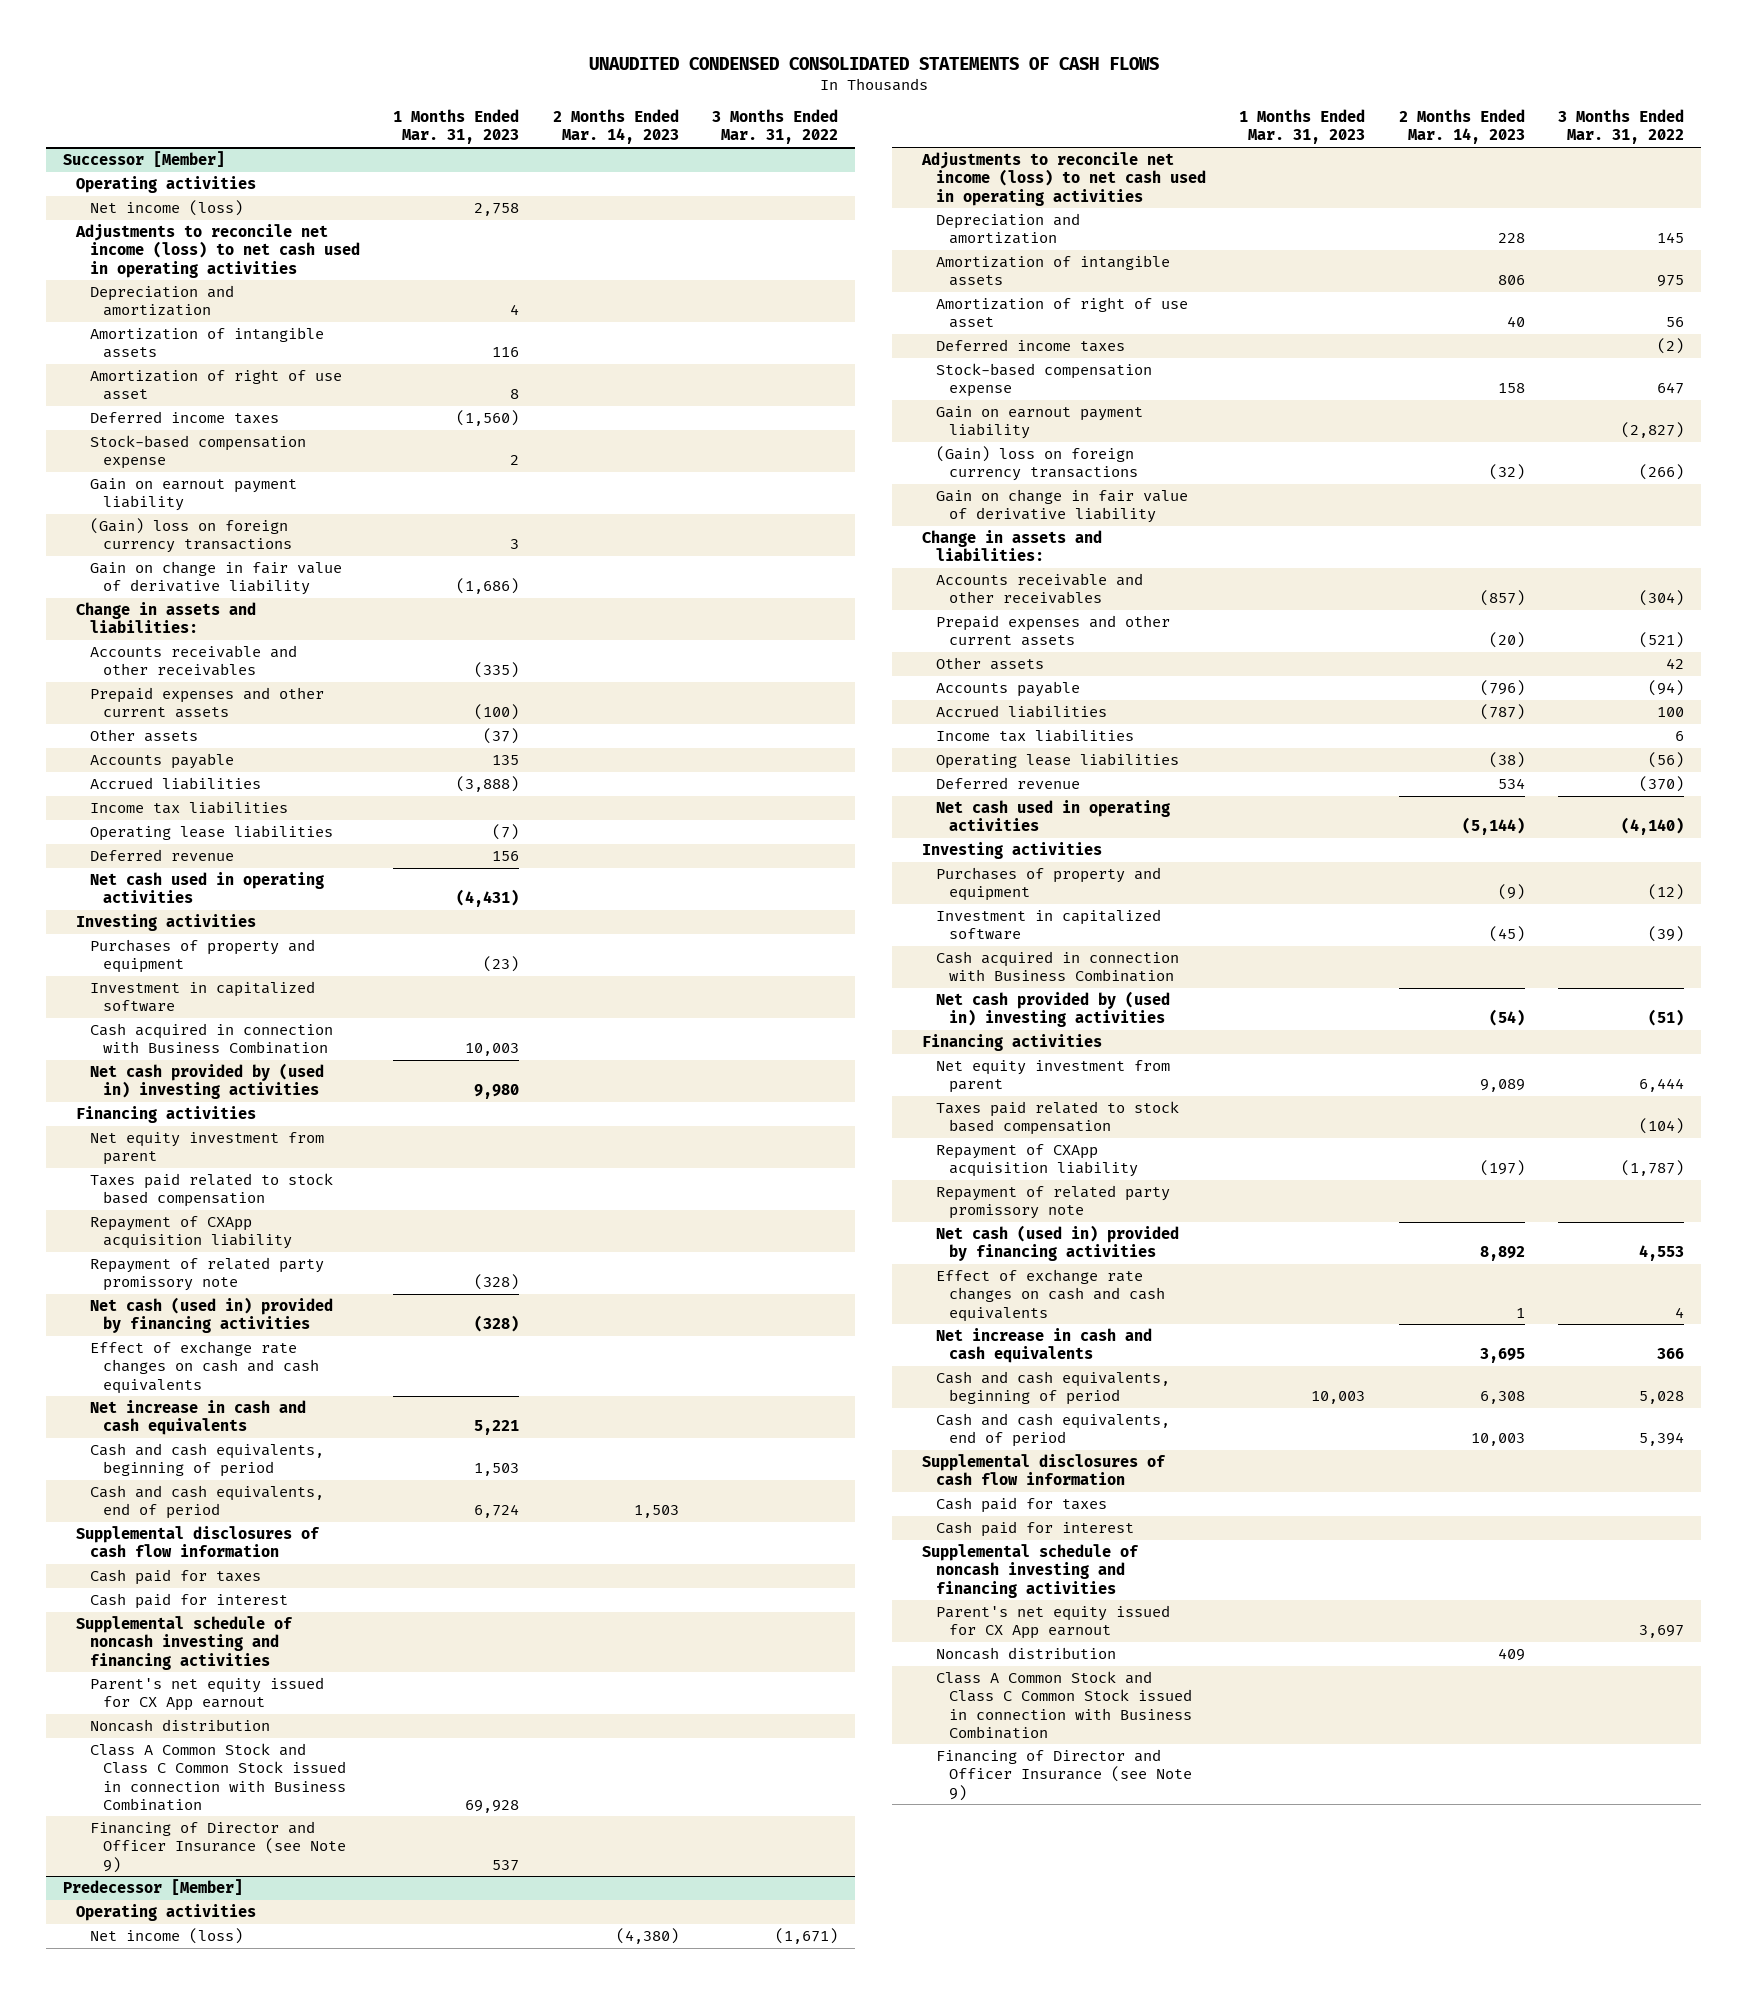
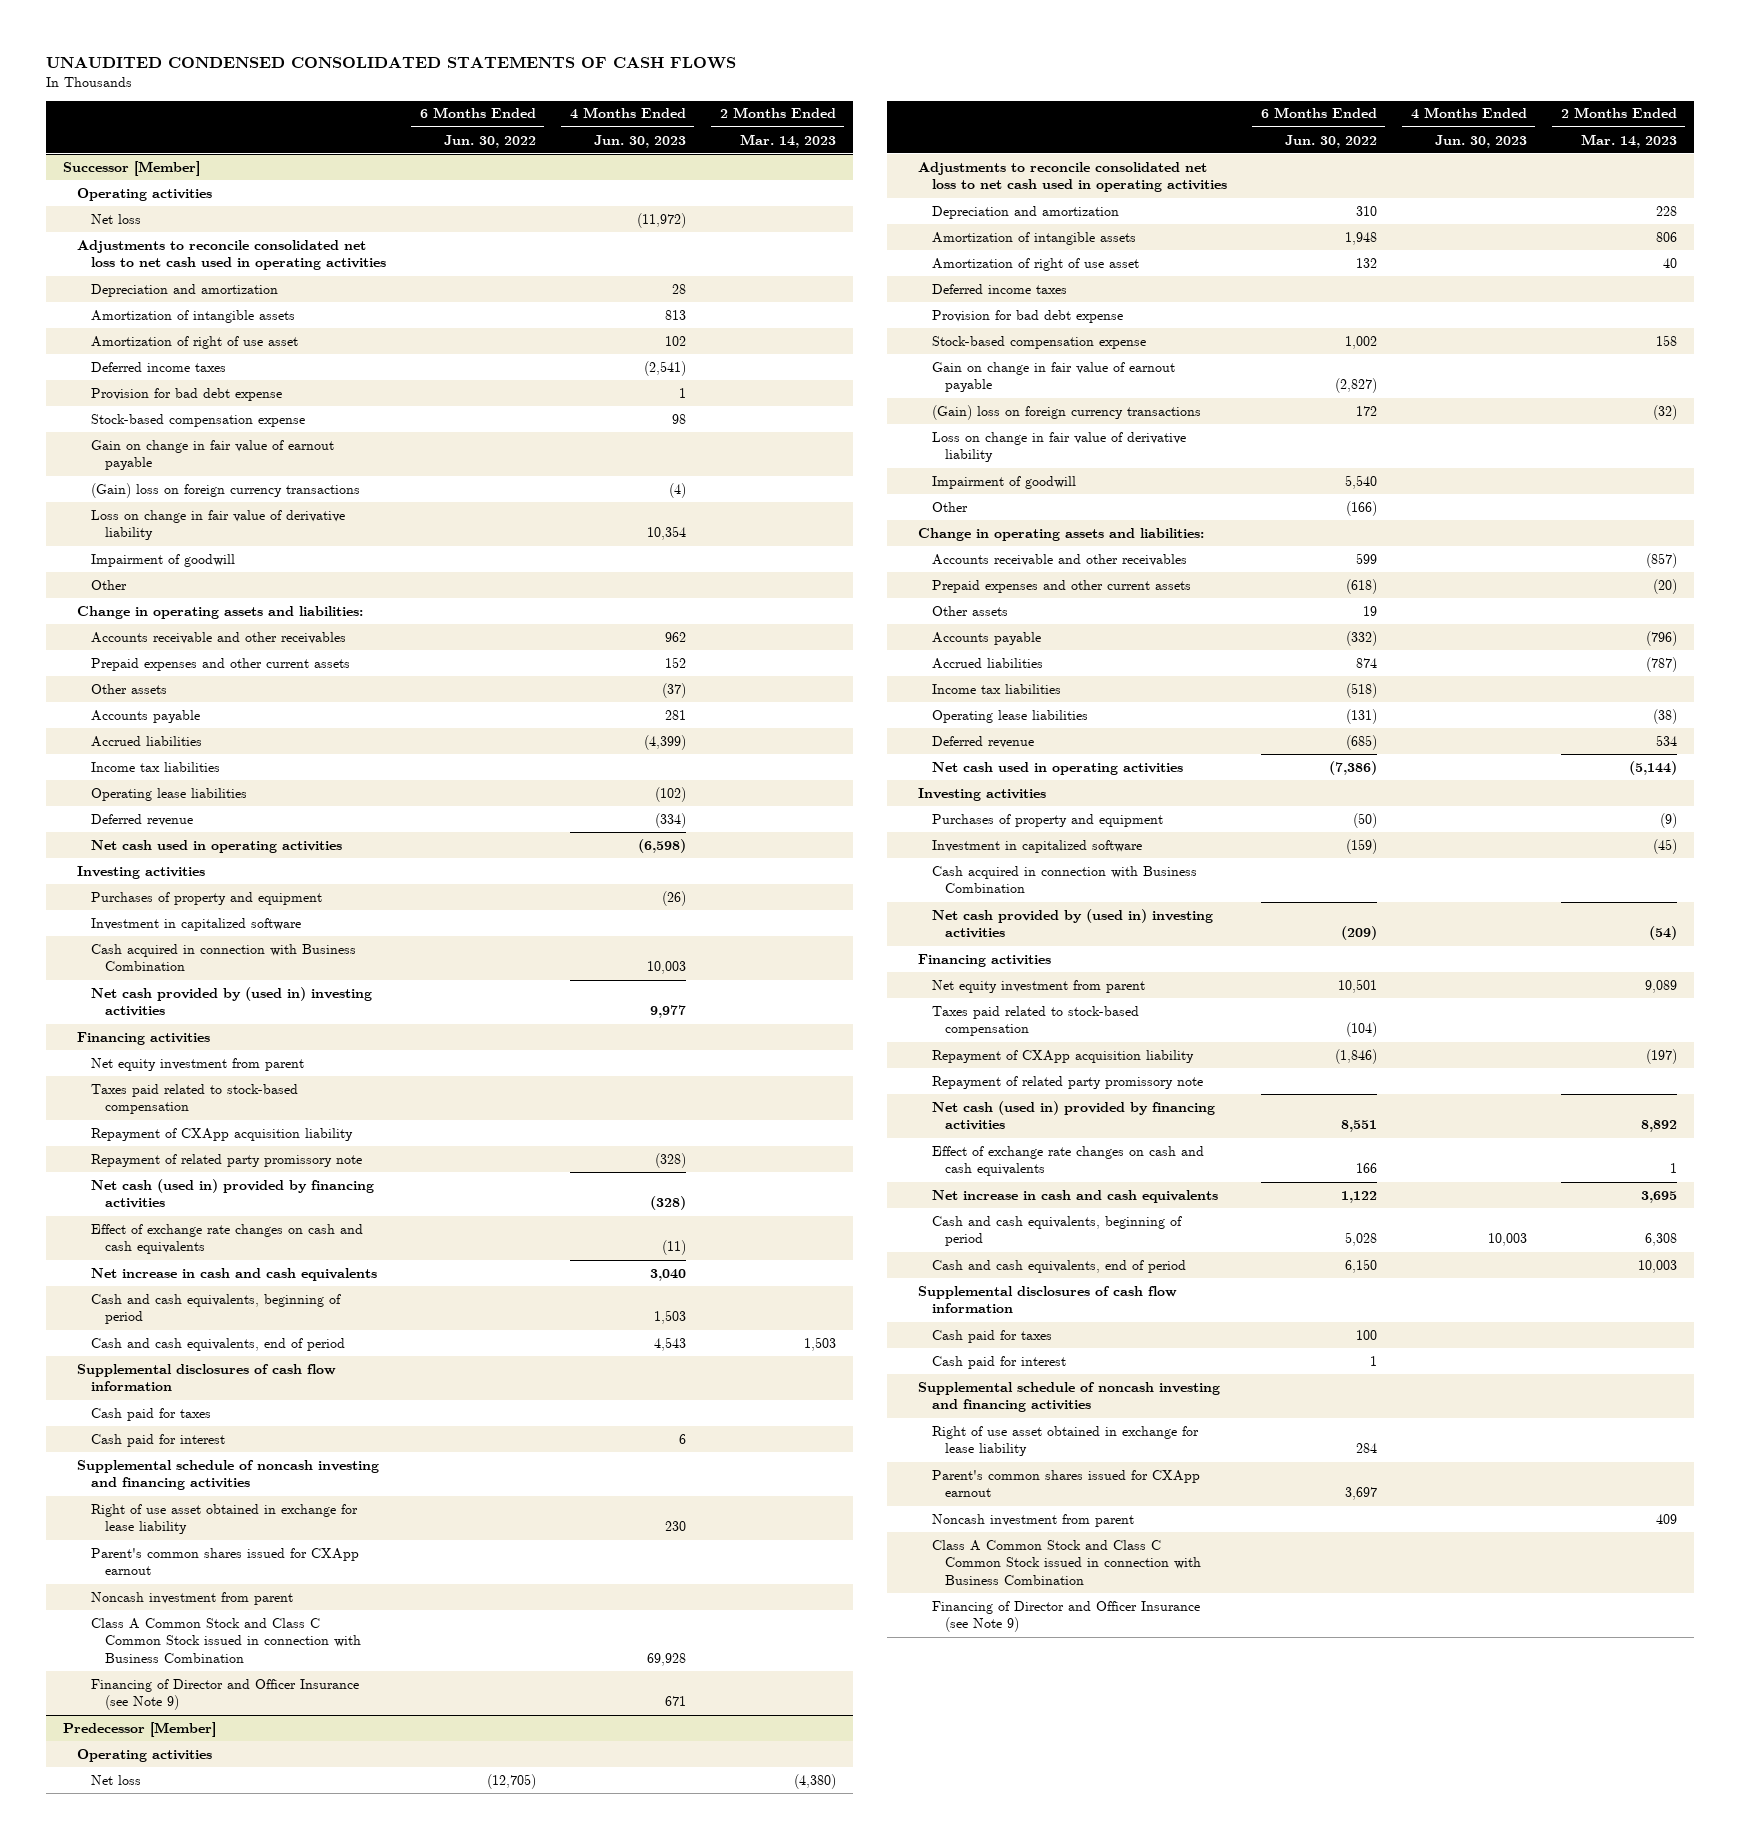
- | 1 Months Ended Mar. 31, 2023 | 2 Months Ended Mar. 14, 2023 | 3 Months Ended Mar. 31, 2022
+ | 6 Months Ended Jun. 30, 2022 | 4 Months Ended Jun. 30, 2023 | 2 Months Ended Mar. 14, 2023
@ Successor [Member]
- Net income (loss) | 2,758 | |
- Adjustments to reconcile net income (loss) to net cash used in operating activities
+ Net loss | | (11,972) |
+ Adjustments to reconcile consolidated net loss to net cash used in operating activities
+ Provision for bad debt expense | | 1 |
- Gain on earnout payment liability
+ Gain on change in fair value of earnout payable
- Gain on change in fair value of derivative liability | (1,686) | |
- Change in assets and liabilities:
+ Loss on change in fair value of derivative liability | | 10,354 |
+ Impairment of goodwill
+ Other
+ Change in operating assets and liabilities:
- Taxes paid related to stock based compensation
+ Taxes paid related to stock-based compensation
- Parent's net equity issued for CX App earnout
- Noncash distribution
+ Right of use asset obtained in exchange for lease liability | | 230 |
+ Parent's common shares issued for CXApp earnout
+ Noncash investment from parent
@ Predecessor [Member]
- Net income (loss) | | (4,380) | (1,671)
- Adjustments to reconcile net income (loss) to net cash used in operating activities
+ Net loss | (12,705) | | (4,380)
+ Adjustments to reconcile consolidated net loss to net cash used in operating activities
+ Provision for bad debt expense
- Gain on earnout payment liability | | | (2,827)
+ Gain on change in fair value of earnout payable | (2,827) | |
- Gain on change in fair value of derivative liability
- Change in assets and liabilities:
+ Loss on change in fair value of derivative liability
+ Impairment of goodwill | 5,540 | |
+ Other | (166) | |
+ Change in operating assets and liabilities:
- Taxes paid related to stock based compensation | | | (104)
+ Taxes paid related to stock-based compensation | (104) | |
- Parent's net equity issued for CX App earnout | | | 3,697
- Noncash distribution | | 409 |
+ Right of use asset obtained in exchange for lease liability | 284 | |
+ Parent's common shares issued for CXApp earnout | 3,697 | |
+ Noncash investment from parent | | | 409

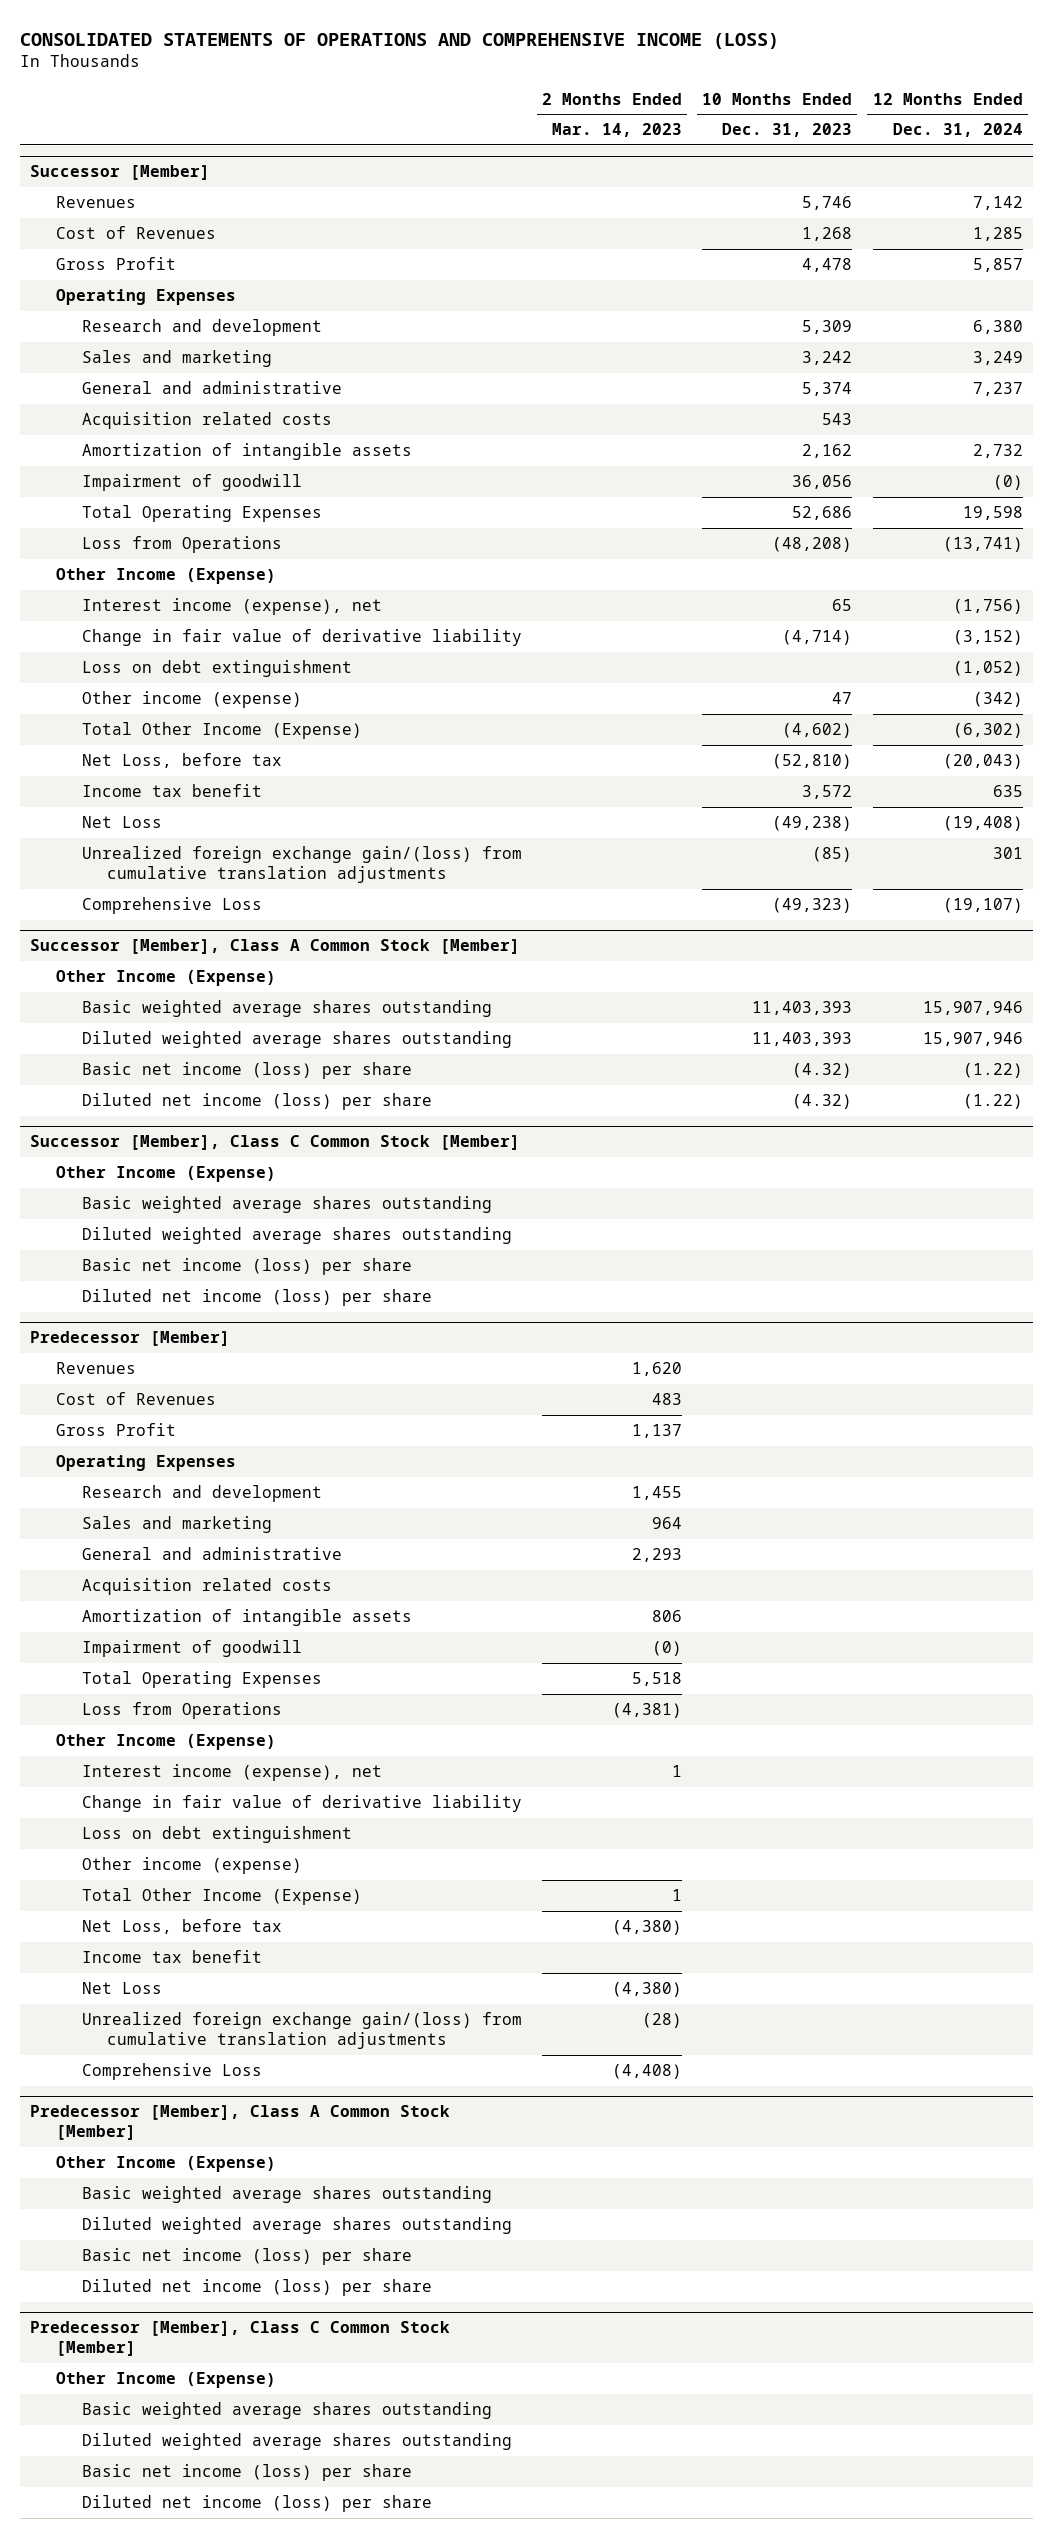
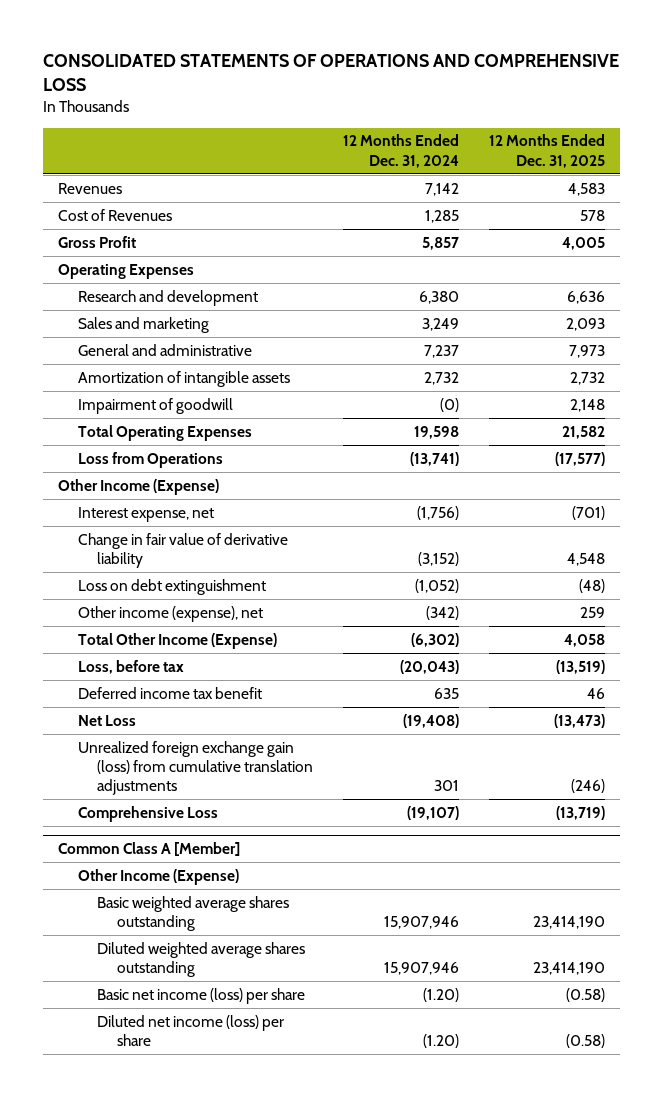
- CONSOLIDATED STATEMENTS OF OPERATIONS AND COMPREHENSIVE INCOME (LOSS)
+ CONSOLIDATED STATEMENTS OF OPERATIONS AND COMPREHENSIVE LOSS
- | 2 Months Ended Mar. 14, 2023 | 10 Months Ended Dec. 31, 2023 | 12 Months Ended Dec. 31, 2024
+ | 12 Months Ended Dec. 31, 2024 | 12 Months Ended Dec. 31, 2025
- Successor [Member]
- Acquisition related costs | | 543 |
- Interest income (expense), net | | 65 | (1,756)
+ Interest expense, net | (1,756) | (701)
- Other income (expense) | | 47 | (342)
+ Other income (expense), net | (342) | 259
- Net Loss, before tax | | (52,810) | (20,043)
- Income tax benefit | | 3,572 | 635
+ Loss, before tax | (20,043) | (13,519)
+ Deferred income tax benefit | 635 | 46
- Unrealized foreign exchange gain/(loss) from cumulative translation adjustments | | (85) | 301
+ Unrealized foreign exchange gain (loss) from cumulative translation adjustments | 301 | (246)
- Successor [Member], Class A Common Stock [Member]
+ Common Class A [Member]
- Basic net income (loss) per share | | (4.32) | (1.22)
- Diluted net income (loss) per share | | (4.32) | (1.22)
- Successor [Member], Class C Common Stock [Member]
- Other Income (Expense)
- Basic weighted average shares outstanding
- Diluted weighted average shares outstanding
- Basic net income (loss) per share
- Diluted net income (loss) per share
- Predecessor [Member]
- Revenues | 1,620 | |
- Cost of Revenues | 483 | |
- Gross Profit | 1,137 | |
- Operating Expenses
- Research and development | 1,455 | |
- Sales and marketing | 964 | |
- General and administrative | 2,293 | |
- Acquisition related costs
- Amortization of intangible assets | 806 | |
- Impairment of goodwill | (0) | |
- Total Operating Expenses | 5,518 | |
- Loss from Operations | (4,381) | |
- Other Income (Expense)
- Interest income (expense), net | 1 | |
- Change in fair value of derivative liability
- Loss on debt extinguishment
- Other income (expense)
- Total Other Income (Expense) | 1 | |
- Net Loss, before tax | (4,380) | |
- Income tax benefit
- Net Loss | (4,380) | |
- Unrealized foreign exchange gain/(loss) from cumulative translation adjustments | (28) | |
- Comprehensive Loss | (4,408) | |
- Predecessor [Member], Class A Common Stock [Member]
- Other Income (Expense)
- Basic weighted average shares outstanding
- Diluted weighted average shares outstanding
- Basic net income (loss) per share
- Diluted net income (loss) per share
- Predecessor [Member], Class C Common Stock [Member]
- Other Income (Expense)
- Basic weighted average shares outstanding
- Diluted weighted average shares outstanding
- Basic net income (loss) per share
- Diluted net income (loss) per share
+ Basic net income (loss) per share | (1.20) | (0.58)
+ Diluted net income (loss) per share | (1.20) | (0.58)

